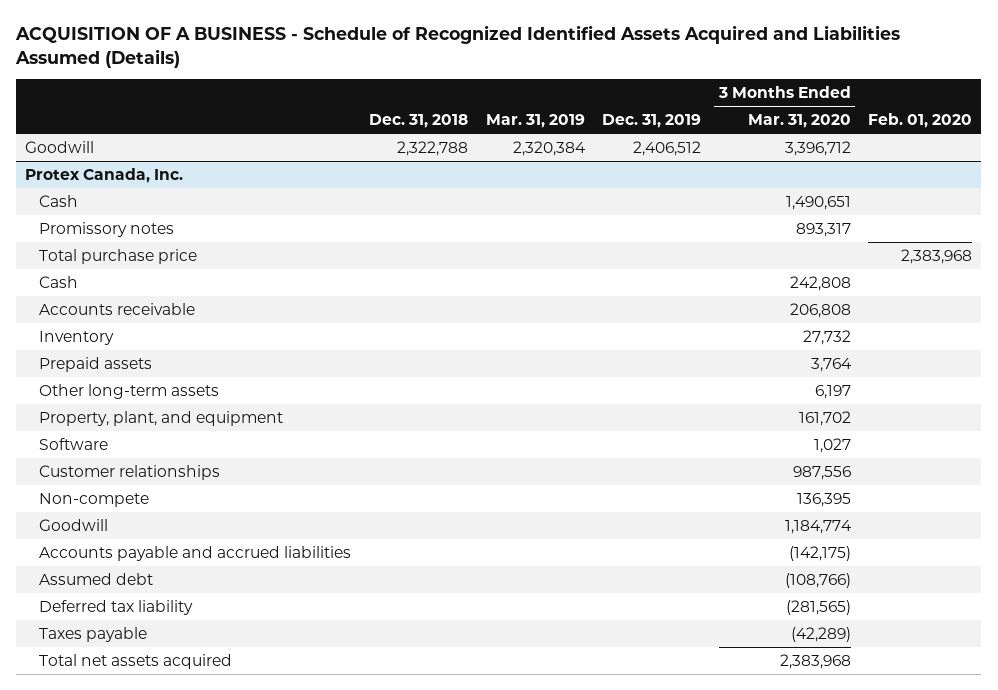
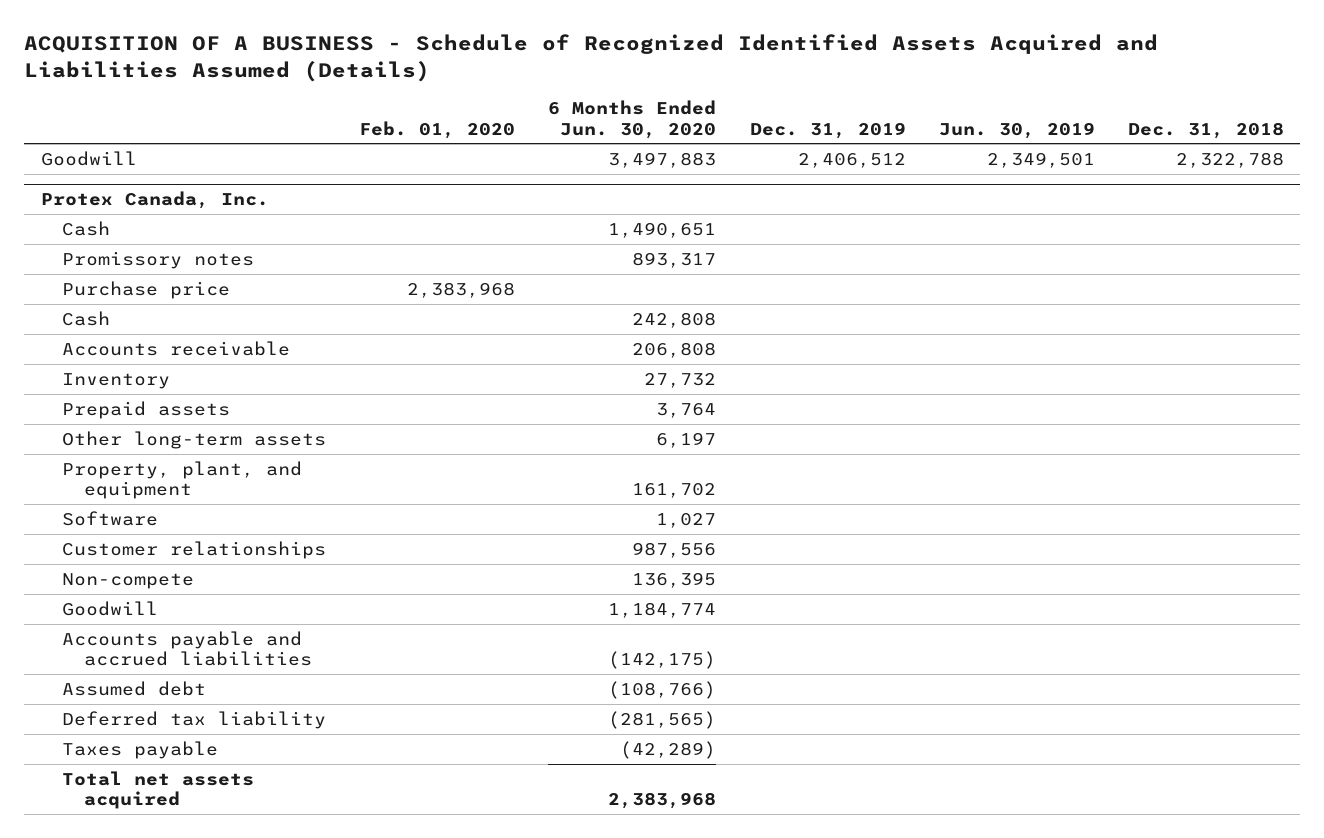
- | Dec. 31, 2018 | Mar. 31, 2019 | Dec. 31, 2019 | 3 Months Ended Mar. 31, 2020 | Feb. 01, 2020
+ | Feb. 01, 2020 | 6 Months Ended Jun. 30, 2020 | Dec. 31, 2019 | Jun. 30, 2019 | Dec. 31, 2018
@ Protex Canada, Inc.
- Total purchase price | | | | | 2,383,968
+ Purchase price | 2,383,968 | | | |

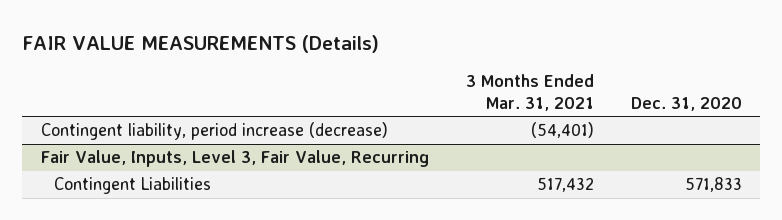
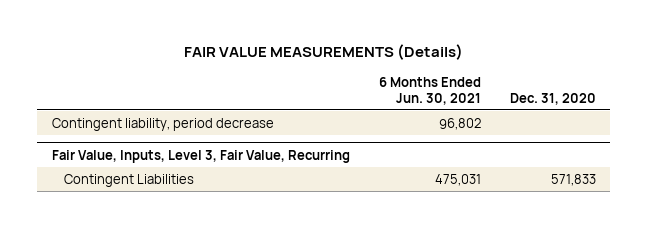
- | 3 Months Ended Mar. 31, 2021 | Dec. 31, 2020
+ | 6 Months Ended Jun. 30, 2021 | Dec. 31, 2020
- Contingent liability, period increase (decrease) | (54,401) |
+ Contingent liability, period decrease | 96,802 |

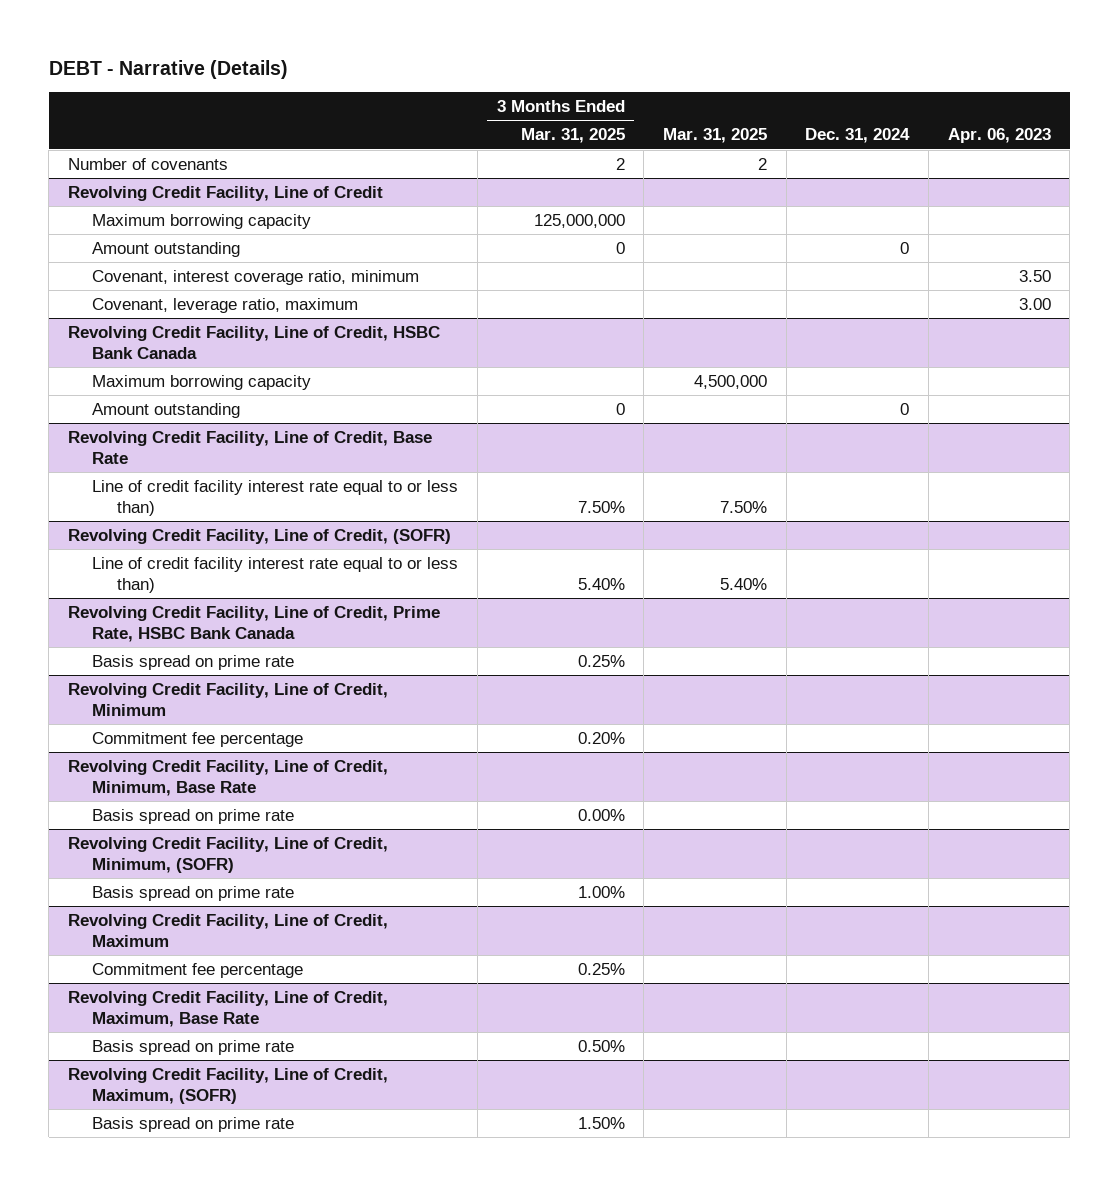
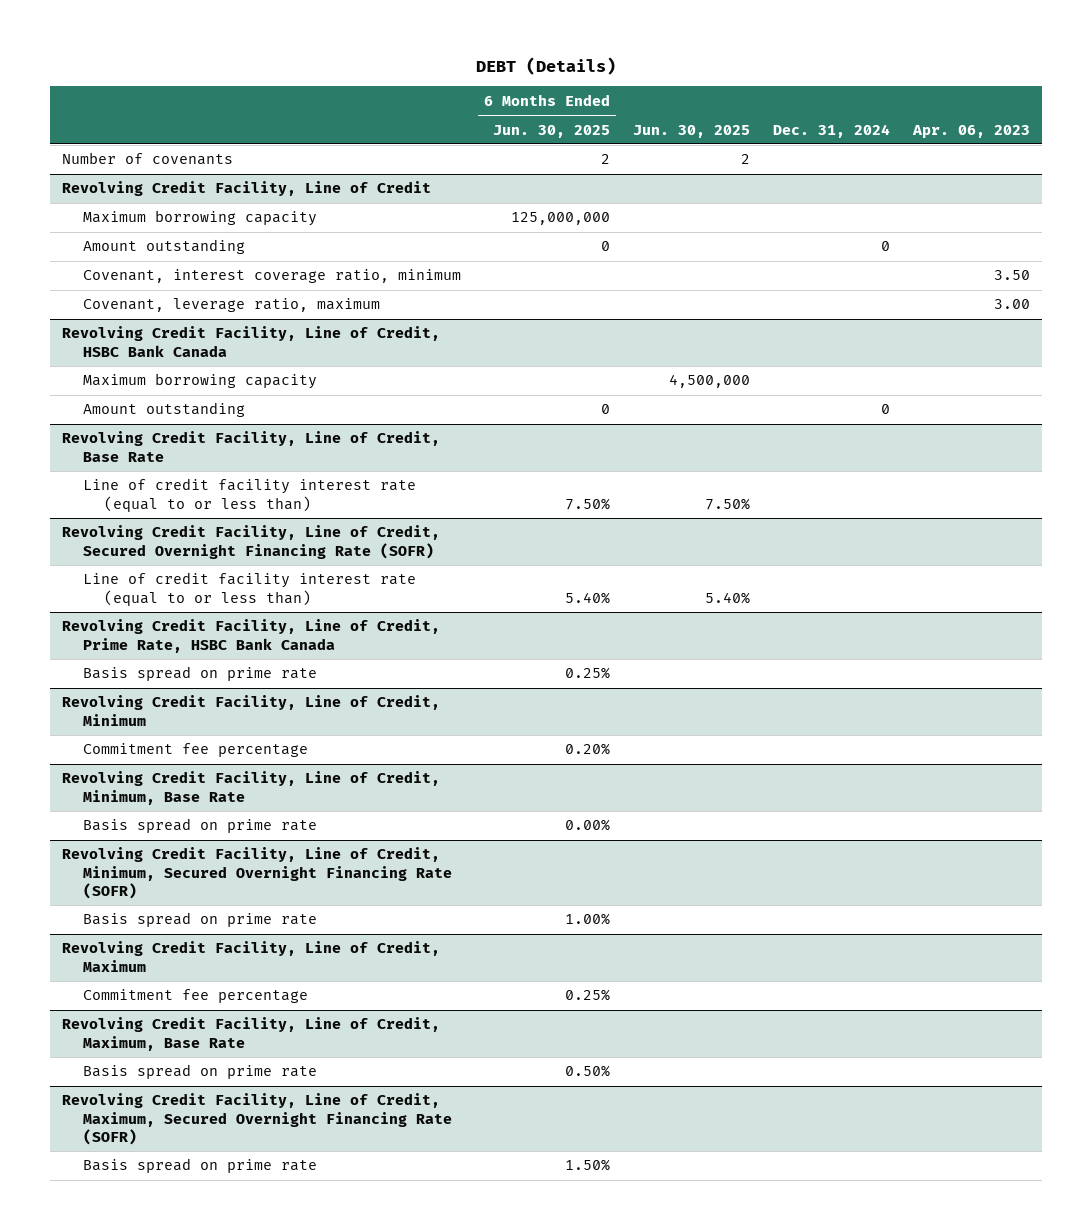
- DEBT - Narrative (Details)
+ DEBT (Details)
- | 3 Months Ended Mar. 31, 2025 | Mar. 31, 2025 | Dec. 31, 2024 | Apr. 06, 2023
+ | 6 Months Ended Jun. 30, 2025 | Jun. 30, 2025 | Dec. 31, 2024 | Apr. 06, 2023
@ Revolving Credit Facility, Line of Credit, Base Rate
- Line of credit facility interest rate equal to or less than) | 7.50% | 7.50% | |
- Revolving Credit Facility, Line of Credit, (SOFR)
- Line of credit facility interest rate equal to or less than) | 5.40% | 5.40% | |
@ Revolving Credit Facility, Line of Credit, Base Rate
+ Line of credit facility interest rate (equal to or less than) | 7.50% | 7.50% | |
+ Revolving Credit Facility, Line of Credit, Secured Overnight Financing Rate (SOFR)
+ Line of credit facility interest rate (equal to or less than) | 5.40% | 5.40% | |
- Revolving Credit Facility, Line of Credit, Minimum, (SOFR)
+ Revolving Credit Facility, Line of Credit, Minimum, Secured Overnight Financing Rate (SOFR)
- Revolving Credit Facility, Line of Credit, Maximum, (SOFR)
+ Revolving Credit Facility, Line of Credit, Maximum, Secured Overnight Financing Rate (SOFR)

